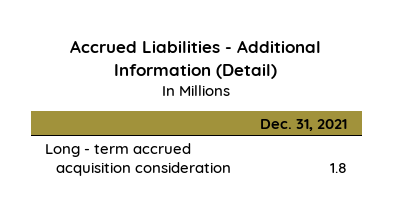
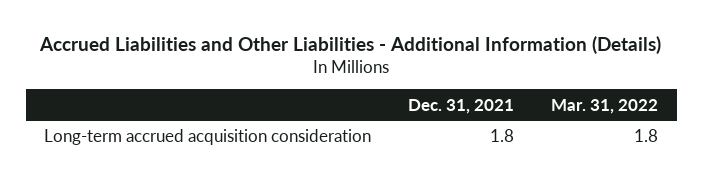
- Accrued Liabilities - Additional Information (Detail)
+ Accrued Liabilities and Other Liabilities - Additional Information (Details)
- | Dec. 31, 2021
+ | Dec. 31, 2021 | Mar. 31, 2022
- Long - term accrued acquisition consideration | 1.8
+ Long-term accrued acquisition consideration | 1.8 | 1.8

